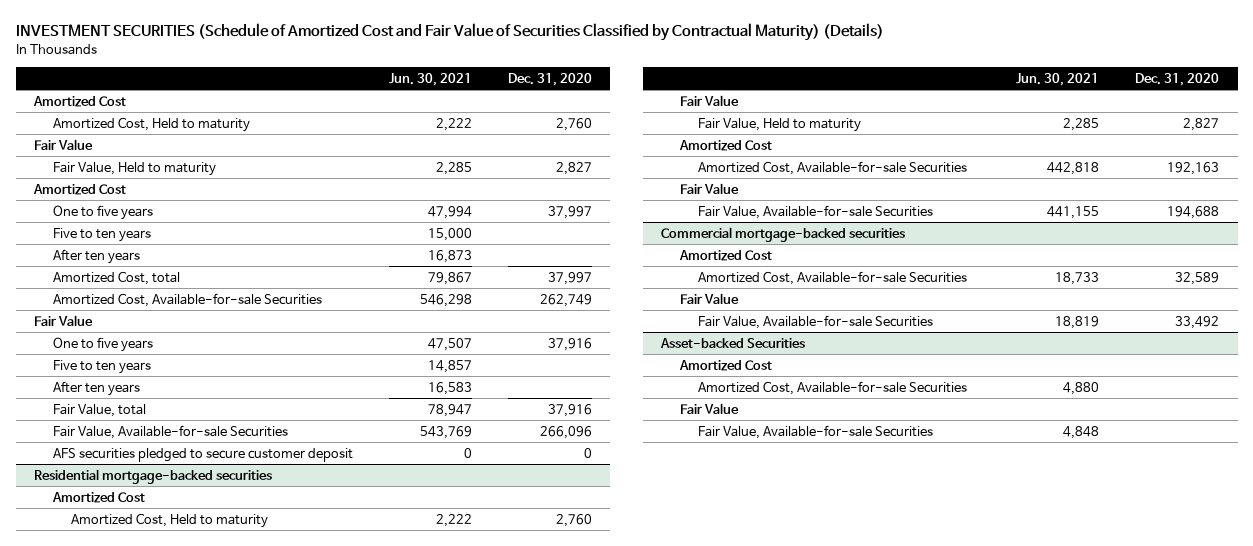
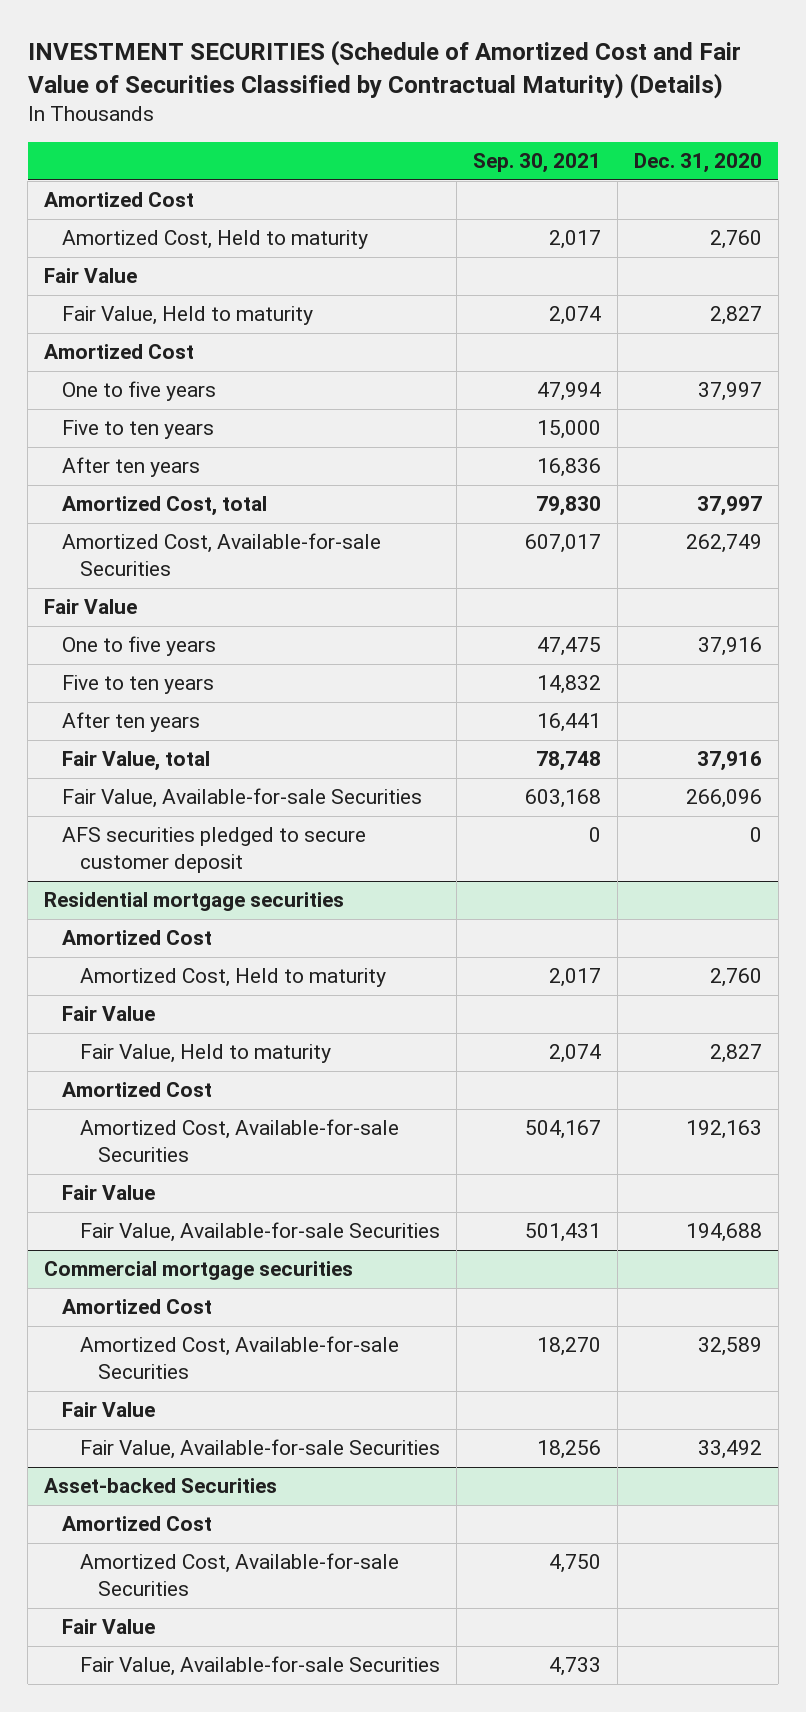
- | Jun. 30, 2021 | Dec. 31, 2020
+ | Sep. 30, 2021 | Dec. 31, 2020
- Residential mortgage-backed securities
+ Residential mortgage securities
- Commercial mortgage-backed securities
+ Commercial mortgage securities

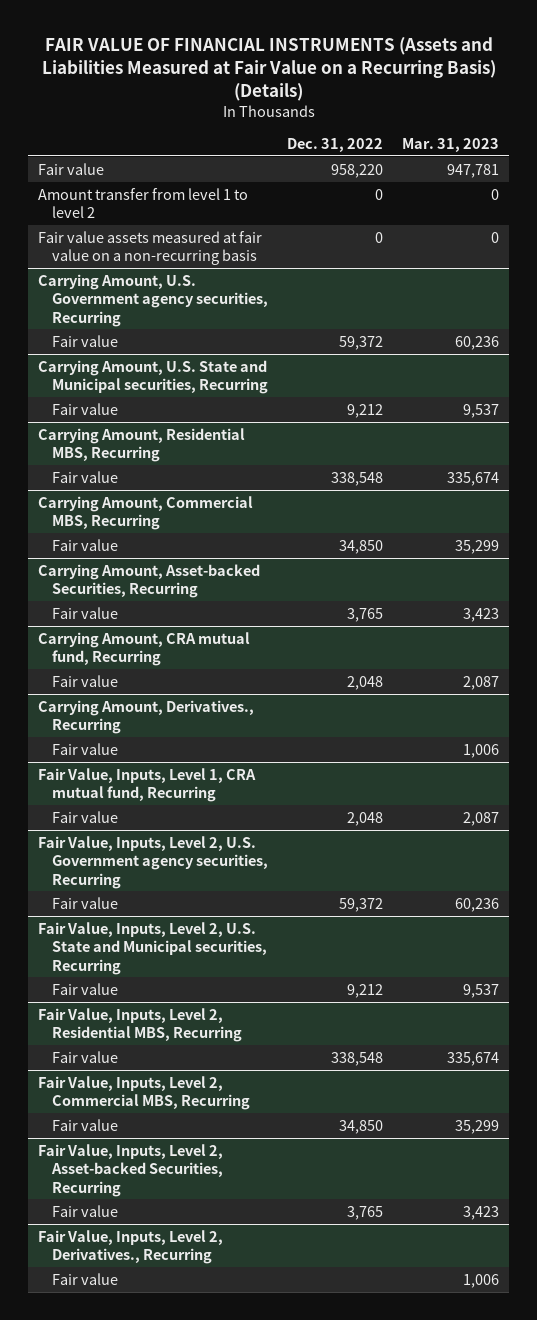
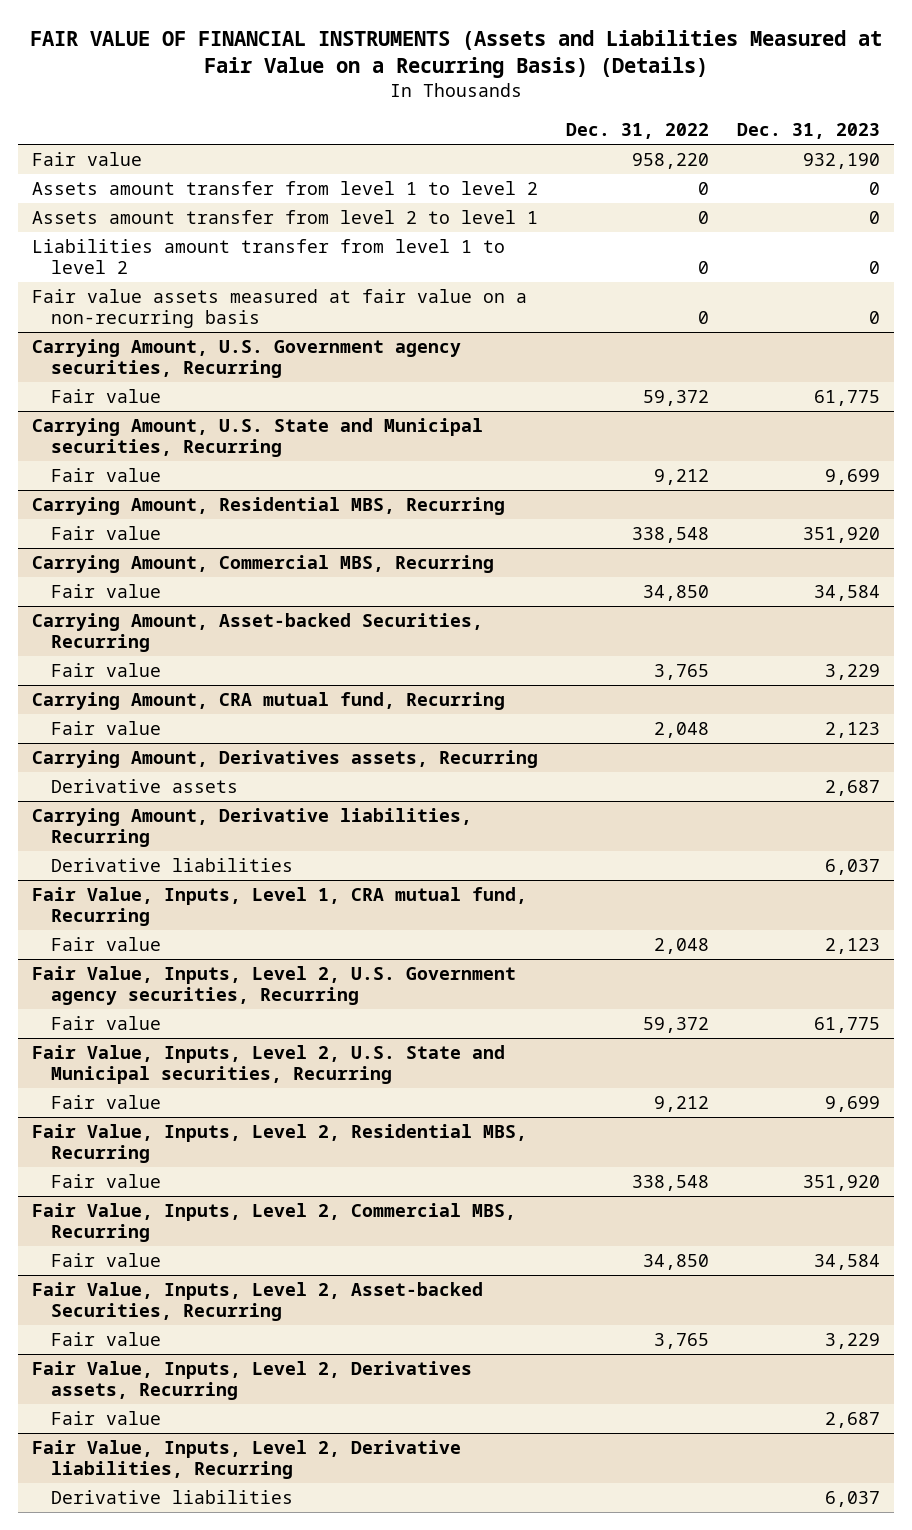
- | Dec. 31, 2022 | Mar. 31, 2023
+ | Dec. 31, 2022 | Dec. 31, 2023
- Amount transfer from level 1 to level 2 | 0 | 0
+ Assets amount transfer from level 1 to level 2 | 0 | 0
+ Assets amount transfer from level 2 to level 1 | 0 | 0
+ Liabilities amount transfer from level 1 to level 2 | 0 | 0
- Carrying Amount, Derivatives., Recurring
- Fair value | | 1,006
+ Carrying Amount, Derivatives assets, Recurring
+ Derivative assets | | 2,687
+ Carrying Amount, Derivative liabilities, Recurring
+ Derivative liabilities | | 6,037
- Fair Value, Inputs, Level 2, Derivatives., Recurring
+ Fair Value, Inputs, Level 2, Derivatives assets, Recurring
+ Fair Value, Inputs, Level 2, Derivative liabilities, Recurring
+ Derivative liabilities | | 6,037

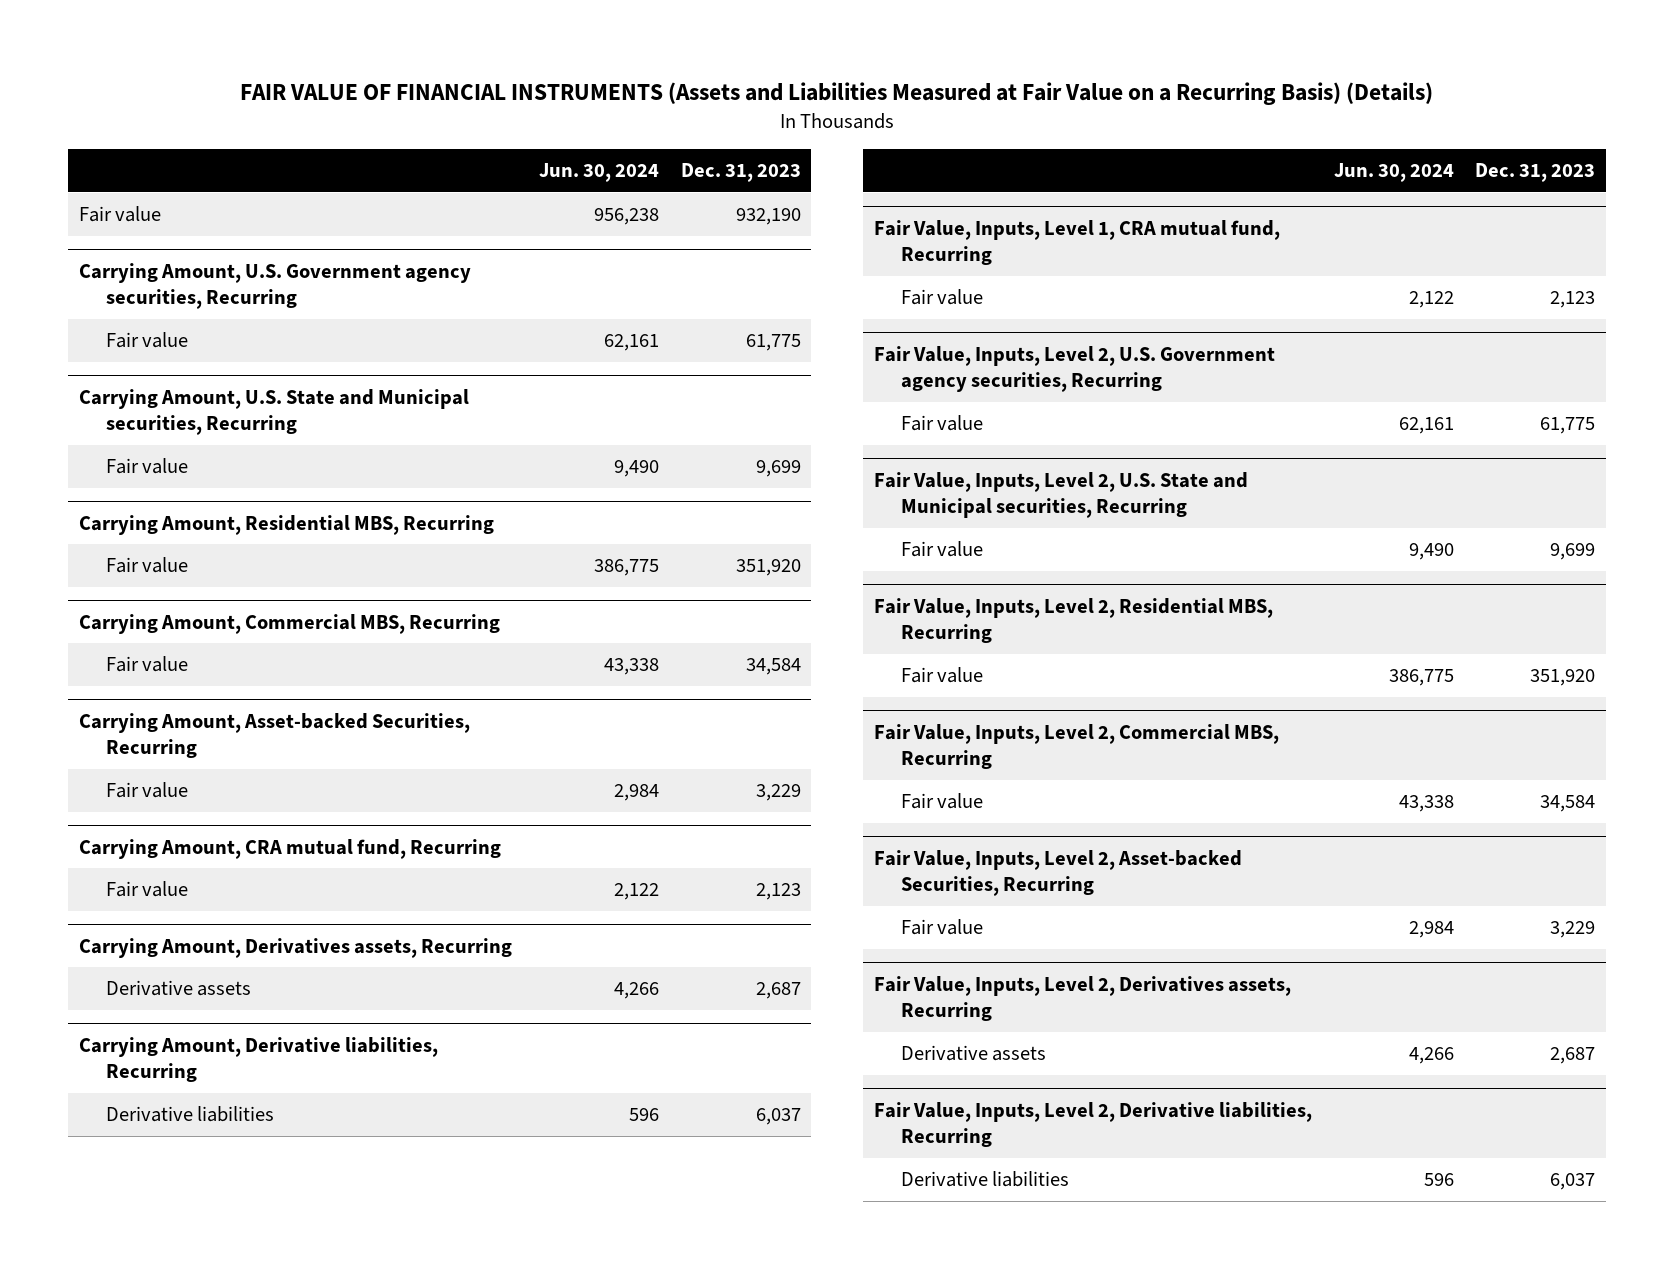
- | Dec. 31, 2022 | Dec. 31, 2023
+ | Jun. 30, 2024 | Dec. 31, 2023
- Assets amount transfer from level 1 to level 2 | 0 | 0
- Assets amount transfer from level 2 to level 1 | 0 | 0
- Liabilities amount transfer from level 1 to level 2 | 0 | 0
- Fair value assets measured at fair value on a non-recurring basis | 0 | 0
@ Fair Value, Inputs, Level 2, Derivatives assets, Recurring
- Fair value | | 2,687
+ Derivative assets | 4,266 | 2,687

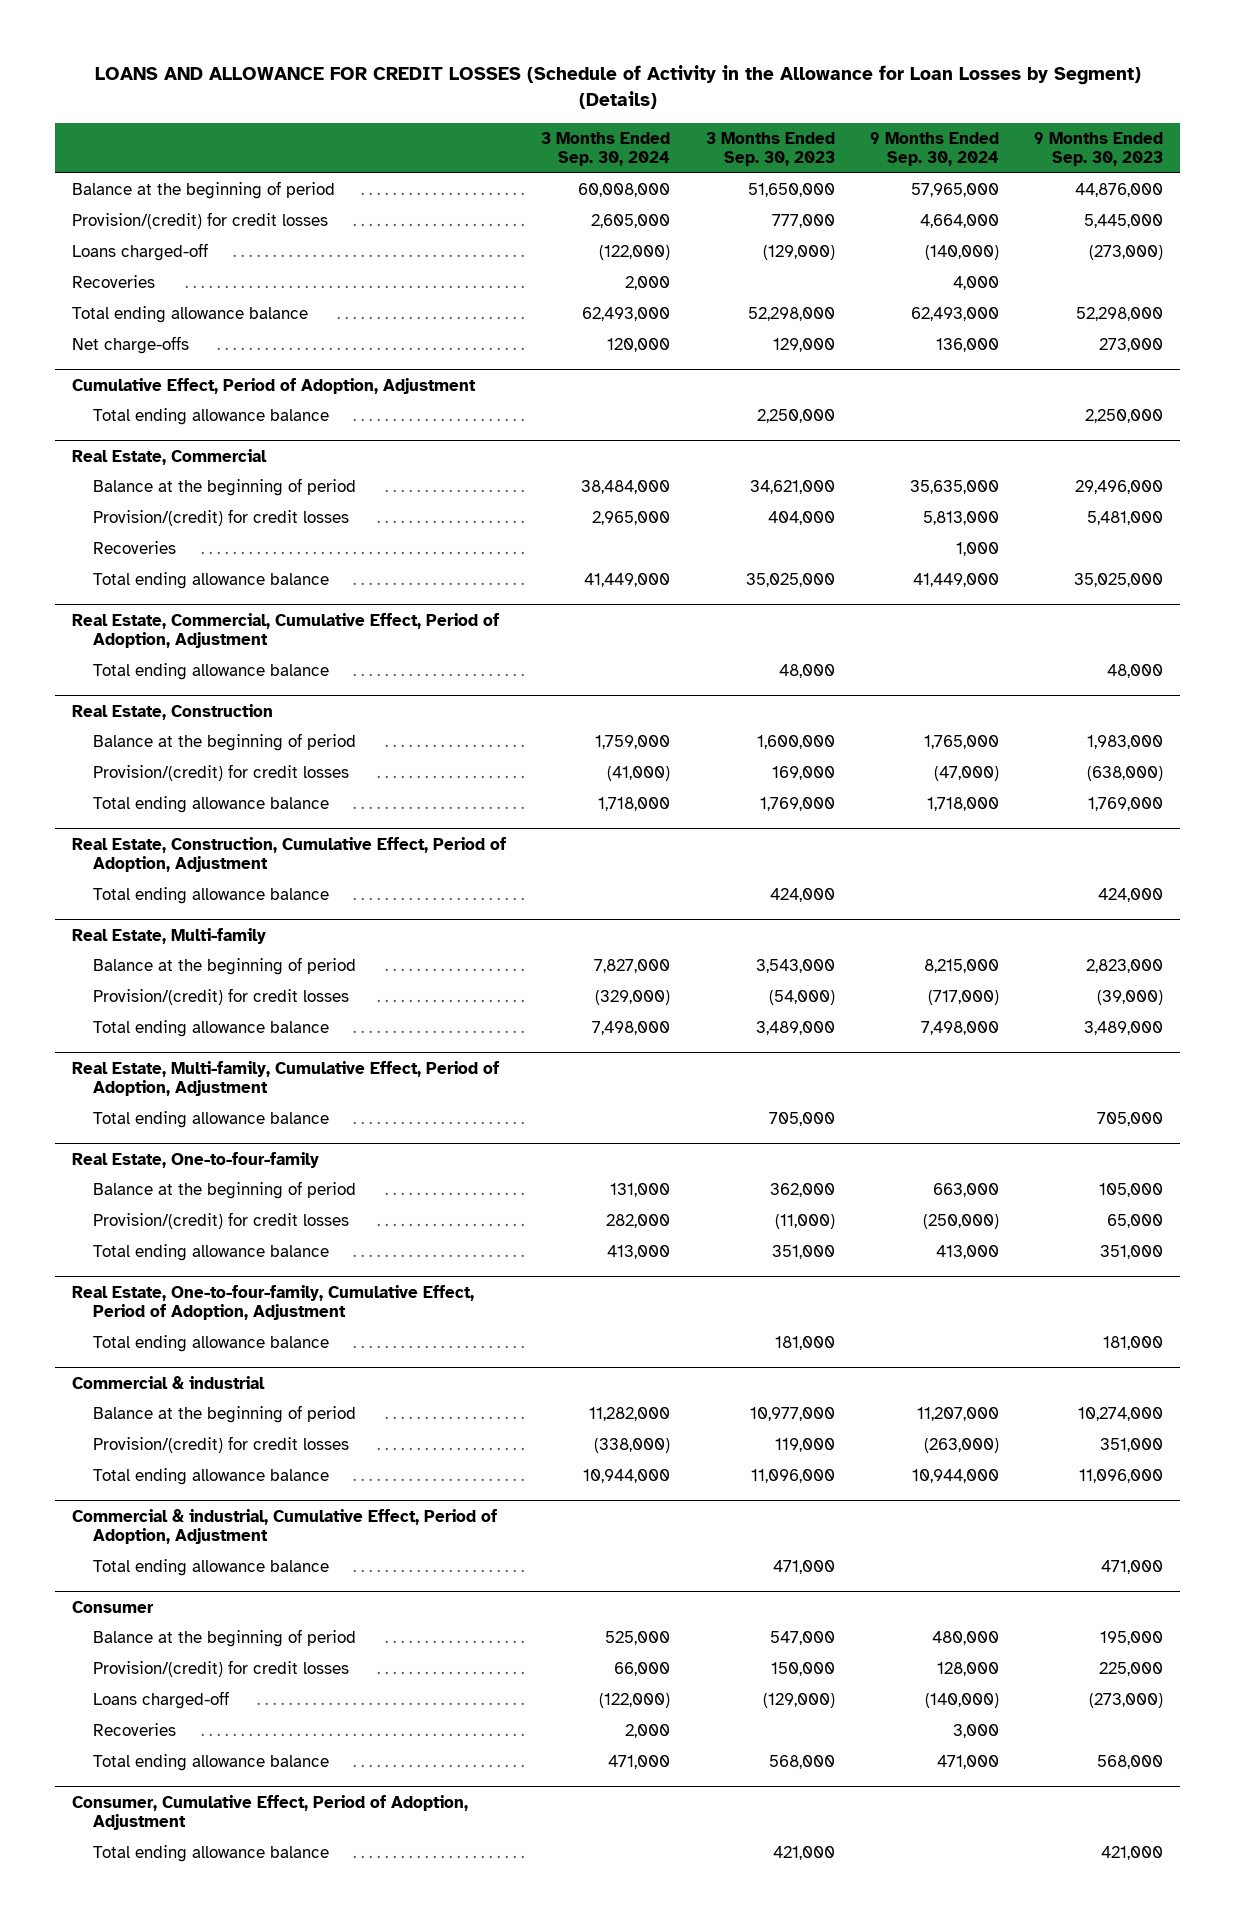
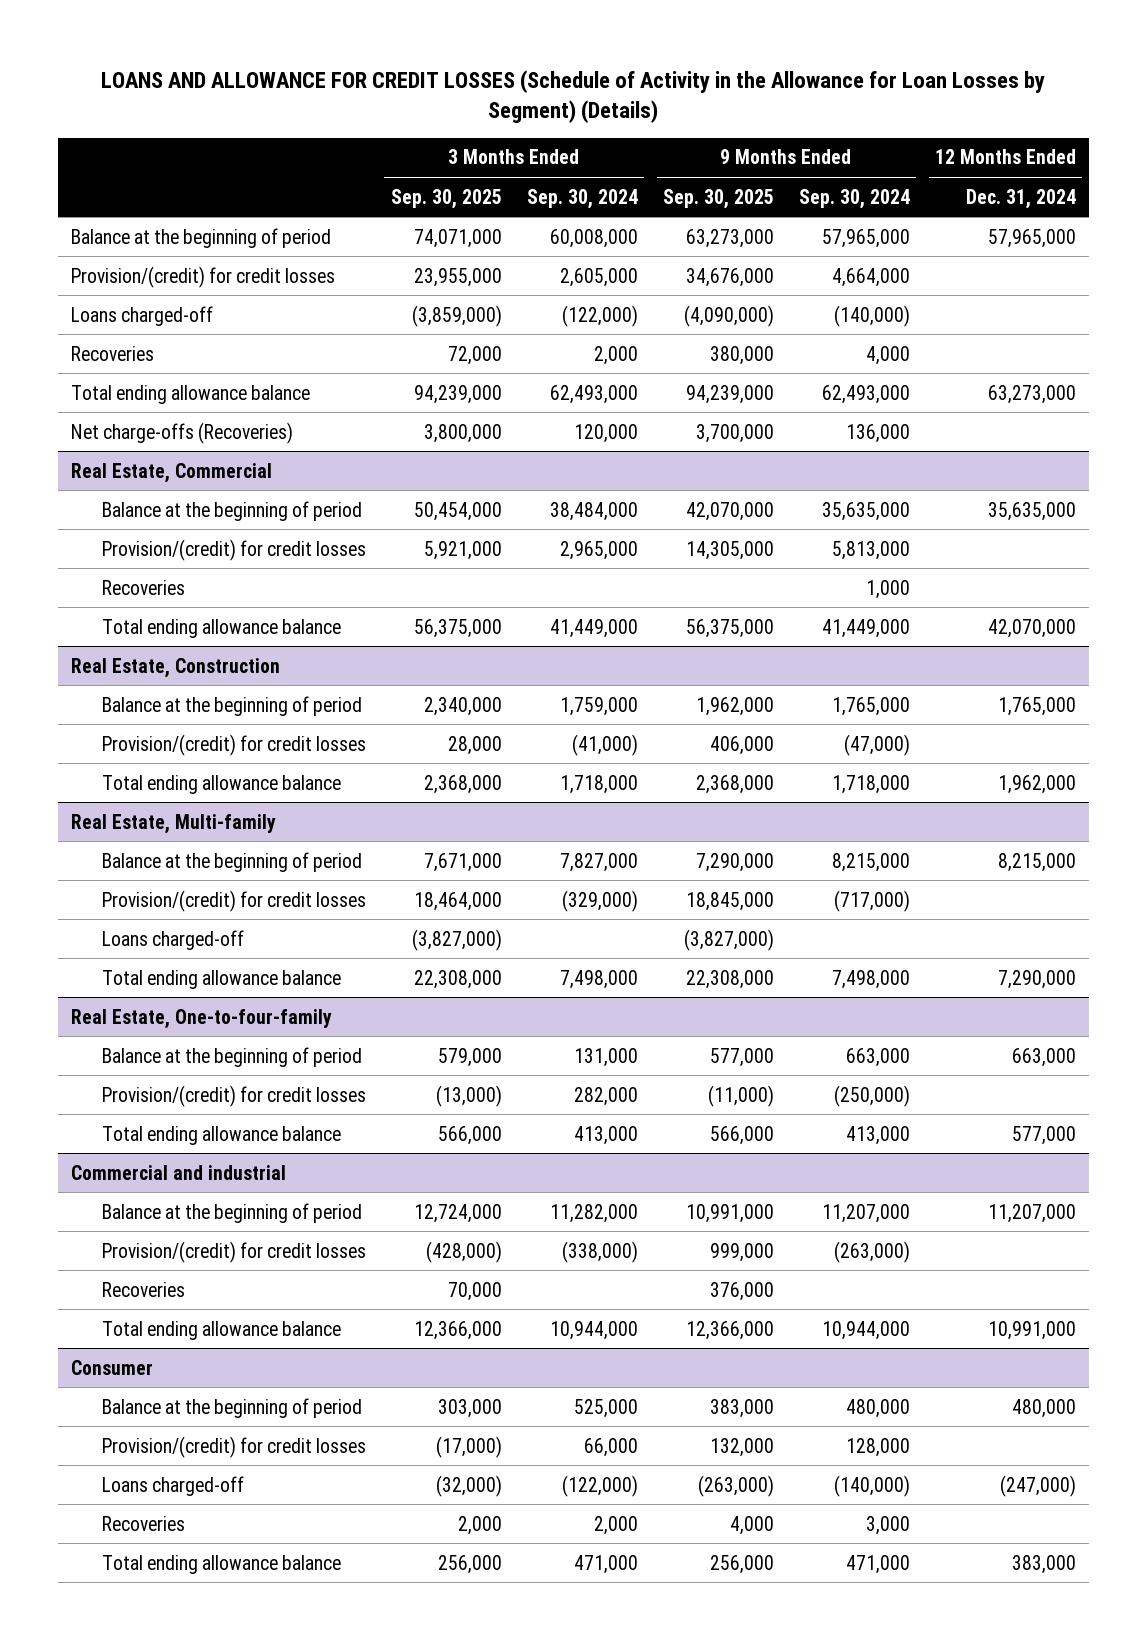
- | 3 Months Ended Sep. 30, 2024 | 3 Months Ended Sep. 30, 2023 | 9 Months Ended Sep. 30, 2024 | 9 Months Ended Sep. 30, 2023
+ | 3 Months Ended Sep. 30, 2025 | 3 Months Ended Sep. 30, 2024 | 9 Months Ended Sep. 30, 2025 | 9 Months Ended Sep. 30, 2024 | 12 Months Ended Dec. 31, 2024
- Net charge-offs | 120,000 | 129,000 | 136,000 | 273,000
- Cumulative Effect, Period of Adoption, Adjustment
- Total ending allowance balance | | 2,250,000 | | 2,250,000
+ Net charge-offs (Recoveries) | 3,800,000 | 120,000 | 3,700,000 | 136,000 |
- Real Estate, Commercial, Cumulative Effect, Period of Adoption, Adjustment
- Total ending allowance balance | | 48,000 | | 48,000
- Real Estate, Construction, Cumulative Effect, Period of Adoption, Adjustment
- Total ending allowance balance | | 424,000 | | 424,000
@ Real Estate, Multi-family
+ Loans charged-off | (3,827,000) | | (3,827,000) | |
- Real Estate, Multi-family, Cumulative Effect, Period of Adoption, Adjustment
- Total ending allowance balance | | 705,000 | | 705,000
- Real Estate, One-to-four-family, Cumulative Effect, Period of Adoption, Adjustment
- Total ending allowance balance | | 181,000 | | 181,000
- Commercial & industrial
+ Commercial and industrial
+ Recoveries | 70,000 | | 376,000 | |
- Commercial & industrial, Cumulative Effect, Period of Adoption, Adjustment
- Total ending allowance balance | | 471,000 | | 471,000
- Consumer, Cumulative Effect, Period of Adoption, Adjustment
- Total ending allowance balance | | 421,000 | | 421,000

